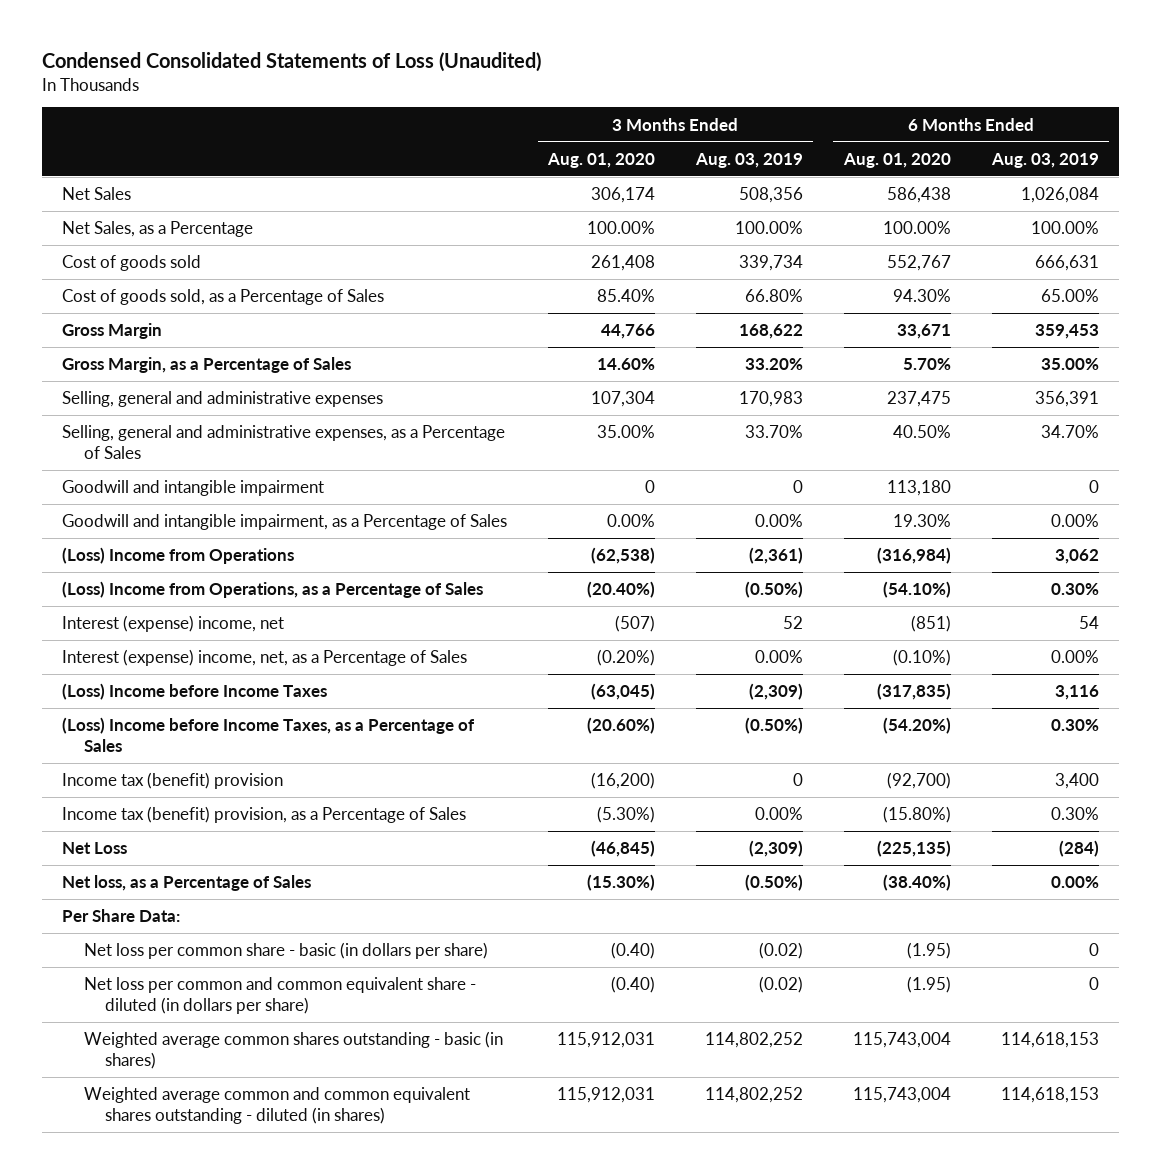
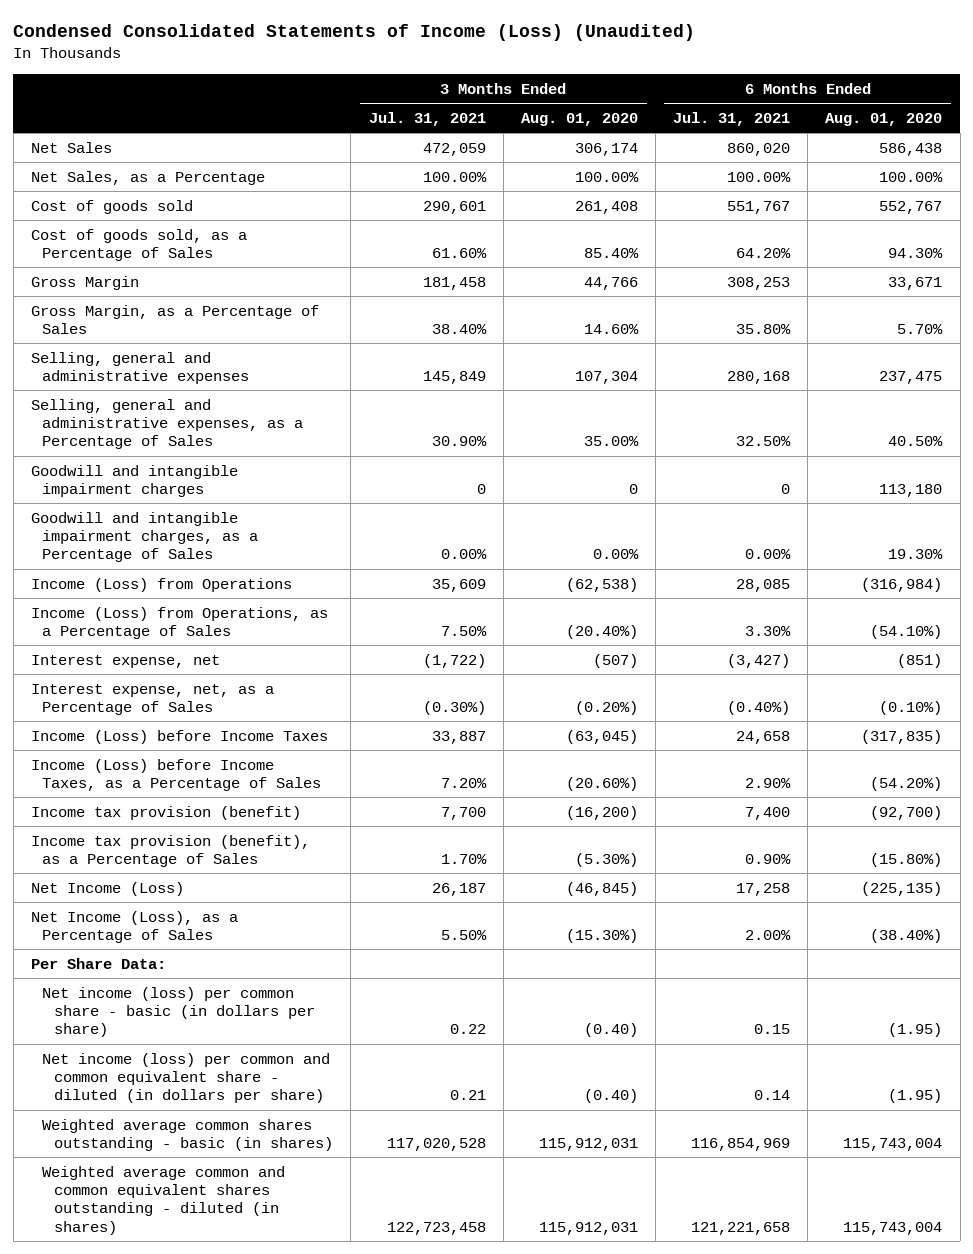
- Condensed Consolidated Statements of Loss (Unaudited)
+ Condensed Consolidated Statements of Income (Loss) (Unaudited)
- | 3 Months Ended Aug. 01, 2020 | 3 Months Ended Aug. 03, 2019 | 6 Months Ended Aug. 01, 2020 | 6 Months Ended Aug. 03, 2019
+ | 3 Months Ended Jul. 31, 2021 | 3 Months Ended Aug. 01, 2020 | 6 Months Ended Jul. 31, 2021 | 6 Months Ended Aug. 01, 2020
- Goodwill and intangible impairment | 0 | 0 | 113,180 | 0
- Goodwill and intangible impairment, as a Percentage of Sales | 0.00% | 0.00% | 19.30% | 0.00%
- (Loss) Income from Operations | (62,538) | (2,361) | (316,984) | 3,062
- (Loss) Income from Operations, as a Percentage of Sales | (20.40%) | (0.50%) | (54.10%) | 0.30%
- Interest (expense) income, net | (507) | 52 | (851) | 54
- Interest (expense) income, net, as a Percentage of Sales | (0.20%) | 0.00% | (0.10%) | 0.00%
- (Loss) Income before Income Taxes | (63,045) | (2,309) | (317,835) | 3,116
- (Loss) Income before Income Taxes, as a Percentage of Sales | (20.60%) | (0.50%) | (54.20%) | 0.30%
- Income tax (benefit) provision | (16,200) | 0 | (92,700) | 3,400
- Income tax (benefit) provision, as a Percentage of Sales | (5.30%) | 0.00% | (15.80%) | 0.30%
- Net Loss | (46,845) | (2,309) | (225,135) | (284)
- Net loss, as a Percentage of Sales | (15.30%) | (0.50%) | (38.40%) | 0.00%
+ Goodwill and intangible impairment charges | 0 | 0 | 0 | 113,180
+ Goodwill and intangible impairment charges, as a Percentage of Sales | 0.00% | 0.00% | 0.00% | 19.30%
+ Income (Loss) from Operations | 35,609 | (62,538) | 28,085 | (316,984)
+ Income (Loss) from Operations, as a Percentage of Sales | 7.50% | (20.40%) | 3.30% | (54.10%)
+ Interest expense, net | (1,722) | (507) | (3,427) | (851)
+ Interest expense, net, as a Percentage of Sales | (0.30%) | (0.20%) | (0.40%) | (0.10%)
+ Income (Loss) before Income Taxes | 33,887 | (63,045) | 24,658 | (317,835)
+ Income (Loss) before Income Taxes, as a Percentage of Sales | 7.20% | (20.60%) | 2.90% | (54.20%)
+ Income tax provision (benefit) | 7,700 | (16,200) | 7,400 | (92,700)
+ Income tax provision (benefit), as a Percentage of Sales | 1.70% | (5.30%) | 0.90% | (15.80%)
+ Net Income (Loss) | 26,187 | (46,845) | 17,258 | (225,135)
+ Net Income (Loss), as a Percentage of Sales | 5.50% | (15.30%) | 2.00% | (38.40%)
- Net loss per common share - basic (in dollars per share) | (0.40) | (0.02) | (1.95) | 0
- Net loss per common and common equivalent share - diluted (in dollars per share) | (0.40) | (0.02) | (1.95) | 0
+ Net income (loss) per common share - basic (in dollars per share) | 0.22 | (0.40) | 0.15 | (1.95)
+ Net income (loss) per common and common equivalent share - diluted (in dollars per share) | 0.21 | (0.40) | 0.14 | (1.95)

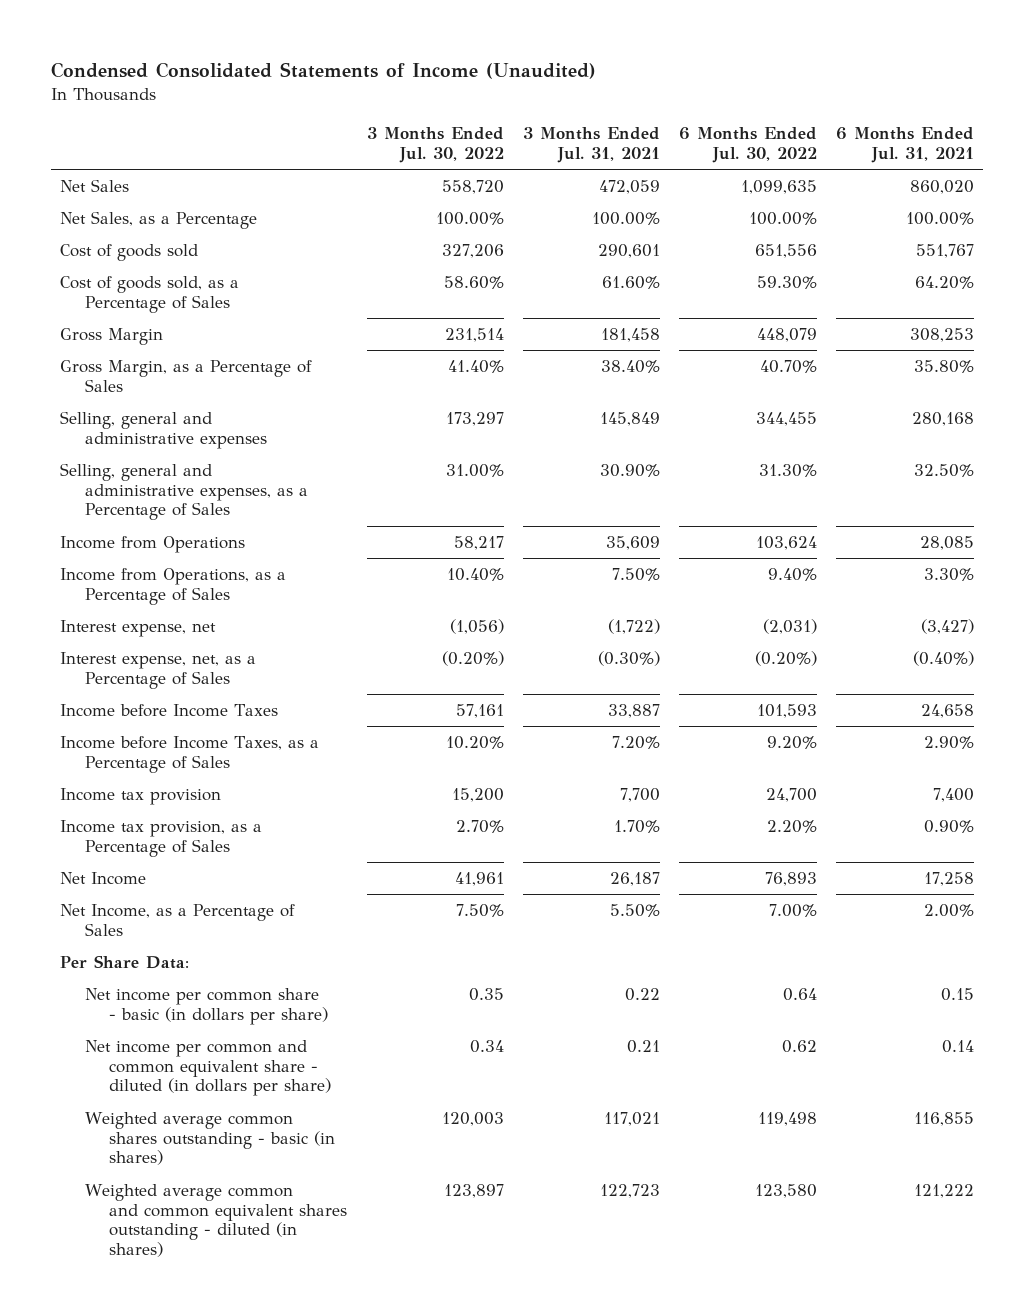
- Condensed Consolidated Statements of Income (Loss) (Unaudited)
+ Condensed Consolidated Statements of Income (Unaudited)
- | 3 Months Ended Jul. 31, 2021 | 3 Months Ended Aug. 01, 2020 | 6 Months Ended Jul. 31, 2021 | 6 Months Ended Aug. 01, 2020
+ | 3 Months Ended Jul. 30, 2022 | 3 Months Ended Jul. 31, 2021 | 6 Months Ended Jul. 30, 2022 | 6 Months Ended Jul. 31, 2021
- Goodwill and intangible impairment charges | 0 | 0 | 0 | 113,180
- Goodwill and intangible impairment charges, as a Percentage of Sales | 0.00% | 0.00% | 0.00% | 19.30%
- Income (Loss) from Operations | 35,609 | (62,538) | 28,085 | (316,984)
- Income (Loss) from Operations, as a Percentage of Sales | 7.50% | (20.40%) | 3.30% | (54.10%)
+ Income from Operations | 58,217 | 35,609 | 103,624 | 28,085
+ Income from Operations, as a Percentage of Sales | 10.40% | 7.50% | 9.40% | 3.30%
- Income (Loss) before Income Taxes | 33,887 | (63,045) | 24,658 | (317,835)
- Income (Loss) before Income Taxes, as a Percentage of Sales | 7.20% | (20.60%) | 2.90% | (54.20%)
- Income tax provision (benefit) | 7,700 | (16,200) | 7,400 | (92,700)
- Income tax provision (benefit), as a Percentage of Sales | 1.70% | (5.30%) | 0.90% | (15.80%)
- Net Income (Loss) | 26,187 | (46,845) | 17,258 | (225,135)
- Net Income (Loss), as a Percentage of Sales | 5.50% | (15.30%) | 2.00% | (38.40%)
+ Income before Income Taxes | 57,161 | 33,887 | 101,593 | 24,658
+ Income before Income Taxes, as a Percentage of Sales | 10.20% | 7.20% | 9.20% | 2.90%
+ Income tax provision | 15,200 | 7,700 | 24,700 | 7,400
+ Income tax provision, as a Percentage of Sales | 2.70% | 1.70% | 2.20% | 0.90%
+ Net Income | 41,961 | 26,187 | 76,893 | 17,258
+ Net Income, as a Percentage of Sales | 7.50% | 5.50% | 7.00% | 2.00%
- Net income (loss) per common share - basic (in dollars per share) | 0.22 | (0.40) | 0.15 | (1.95)
- Net income (loss) per common and common equivalent share - diluted (in dollars per share) | 0.21 | (0.40) | 0.14 | (1.95)
- Weighted average common shares outstanding - basic (in shares) | 117,020,528 | 115,912,031 | 116,854,969 | 115,743,004
- Weighted average common and common equivalent shares outstanding - diluted (in shares) | 122,723,458 | 115,912,031 | 121,221,658 | 115,743,004
+ Net income per common share - basic (in dollars per share) | 0.35 | 0.22 | 0.64 | 0.15
+ Net income per common and common equivalent share - diluted (in dollars per share) | 0.34 | 0.21 | 0.62 | 0.14
+ Weighted average common shares outstanding - basic (in shares) | 120,003 | 117,021 | 119,498 | 116,855
+ Weighted average common and common equivalent shares outstanding - diluted (in shares) | 123,897 | 122,723 | 123,580 | 121,222

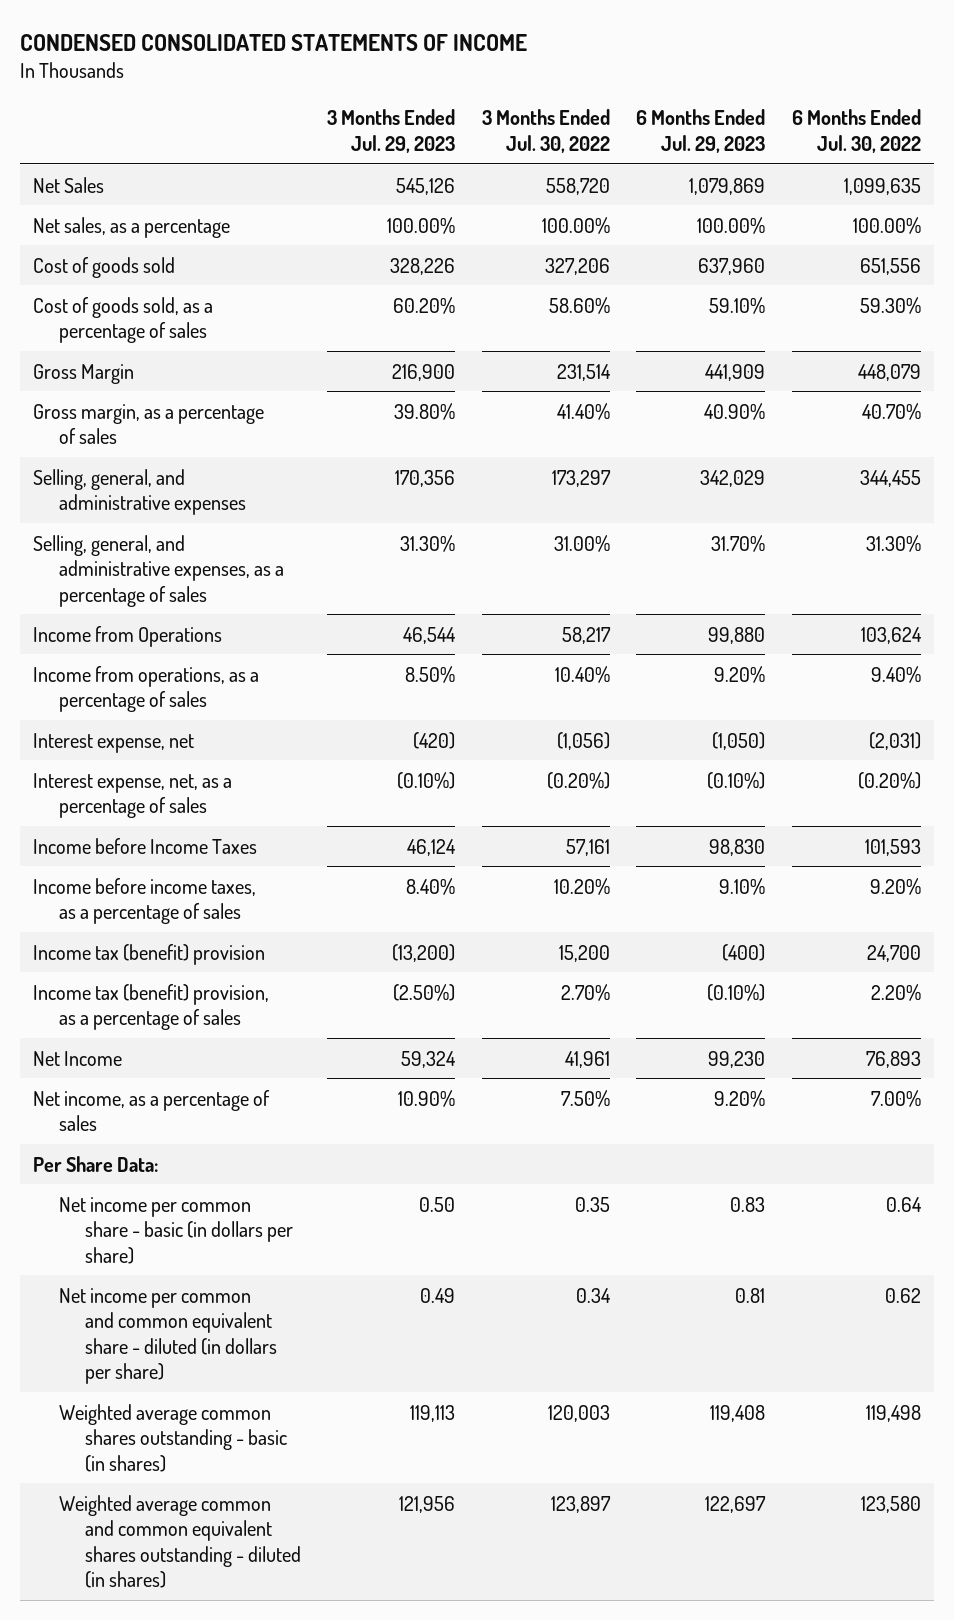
- Condensed Consolidated Statements of Income (Unaudited)
+ CONDENSED CONSOLIDATED STATEMENTS OF INCOME
- | 3 Months Ended Jul. 30, 2022 | 3 Months Ended Jul. 31, 2021 | 6 Months Ended Jul. 30, 2022 | 6 Months Ended Jul. 31, 2021
+ | 3 Months Ended Jul. 29, 2023 | 3 Months Ended Jul. 30, 2022 | 6 Months Ended Jul. 29, 2023 | 6 Months Ended Jul. 30, 2022
- Net Sales, as a Percentage | 100.00% | 100.00% | 100.00% | 100.00%
+ Net sales, as a percentage | 100.00% | 100.00% | 100.00% | 100.00%
- Cost of goods sold, as a Percentage of Sales | 58.60% | 61.60% | 59.30% | 64.20%
+ Cost of goods sold, as a percentage of sales | 60.20% | 58.60% | 59.10% | 59.30%
- Gross Margin, as a Percentage of Sales | 41.40% | 38.40% | 40.70% | 35.80%
- Selling, general and administrative expenses | 173,297 | 145,849 | 344,455 | 280,168
- Selling, general and administrative expenses, as a Percentage of Sales | 31.00% | 30.90% | 31.30% | 32.50%
+ Gross margin, as a percentage of sales | 39.80% | 41.40% | 40.90% | 40.70%
+ Selling, general, and administrative expenses | 170,356 | 173,297 | 342,029 | 344,455
+ Selling, general, and administrative expenses, as a percentage of sales | 31.30% | 31.00% | 31.70% | 31.30%
- Income from Operations, as a Percentage of Sales | 10.40% | 7.50% | 9.40% | 3.30%
+ Income from operations, as a percentage of sales | 8.50% | 10.40% | 9.20% | 9.40%
- Interest expense, net, as a Percentage of Sales | (0.20%) | (0.30%) | (0.20%) | (0.40%)
+ Interest expense, net, as a percentage of sales | (0.10%) | (0.20%) | (0.10%) | (0.20%)
- Income before Income Taxes, as a Percentage of Sales | 10.20% | 7.20% | 9.20% | 2.90%
- Income tax provision | 15,200 | 7,700 | 24,700 | 7,400
- Income tax provision, as a Percentage of Sales | 2.70% | 1.70% | 2.20% | 0.90%
+ Income before income taxes, as a percentage of sales | 8.40% | 10.20% | 9.10% | 9.20%
+ Income tax (benefit) provision | (13,200) | 15,200 | (400) | 24,700
+ Income tax (benefit) provision, as a percentage of sales | (2.50%) | 2.70% | (0.10%) | 2.20%
- Net Income, as a Percentage of Sales | 7.50% | 5.50% | 7.00% | 2.00%
+ Net income, as a percentage of sales | 10.90% | 7.50% | 9.20% | 7.00%

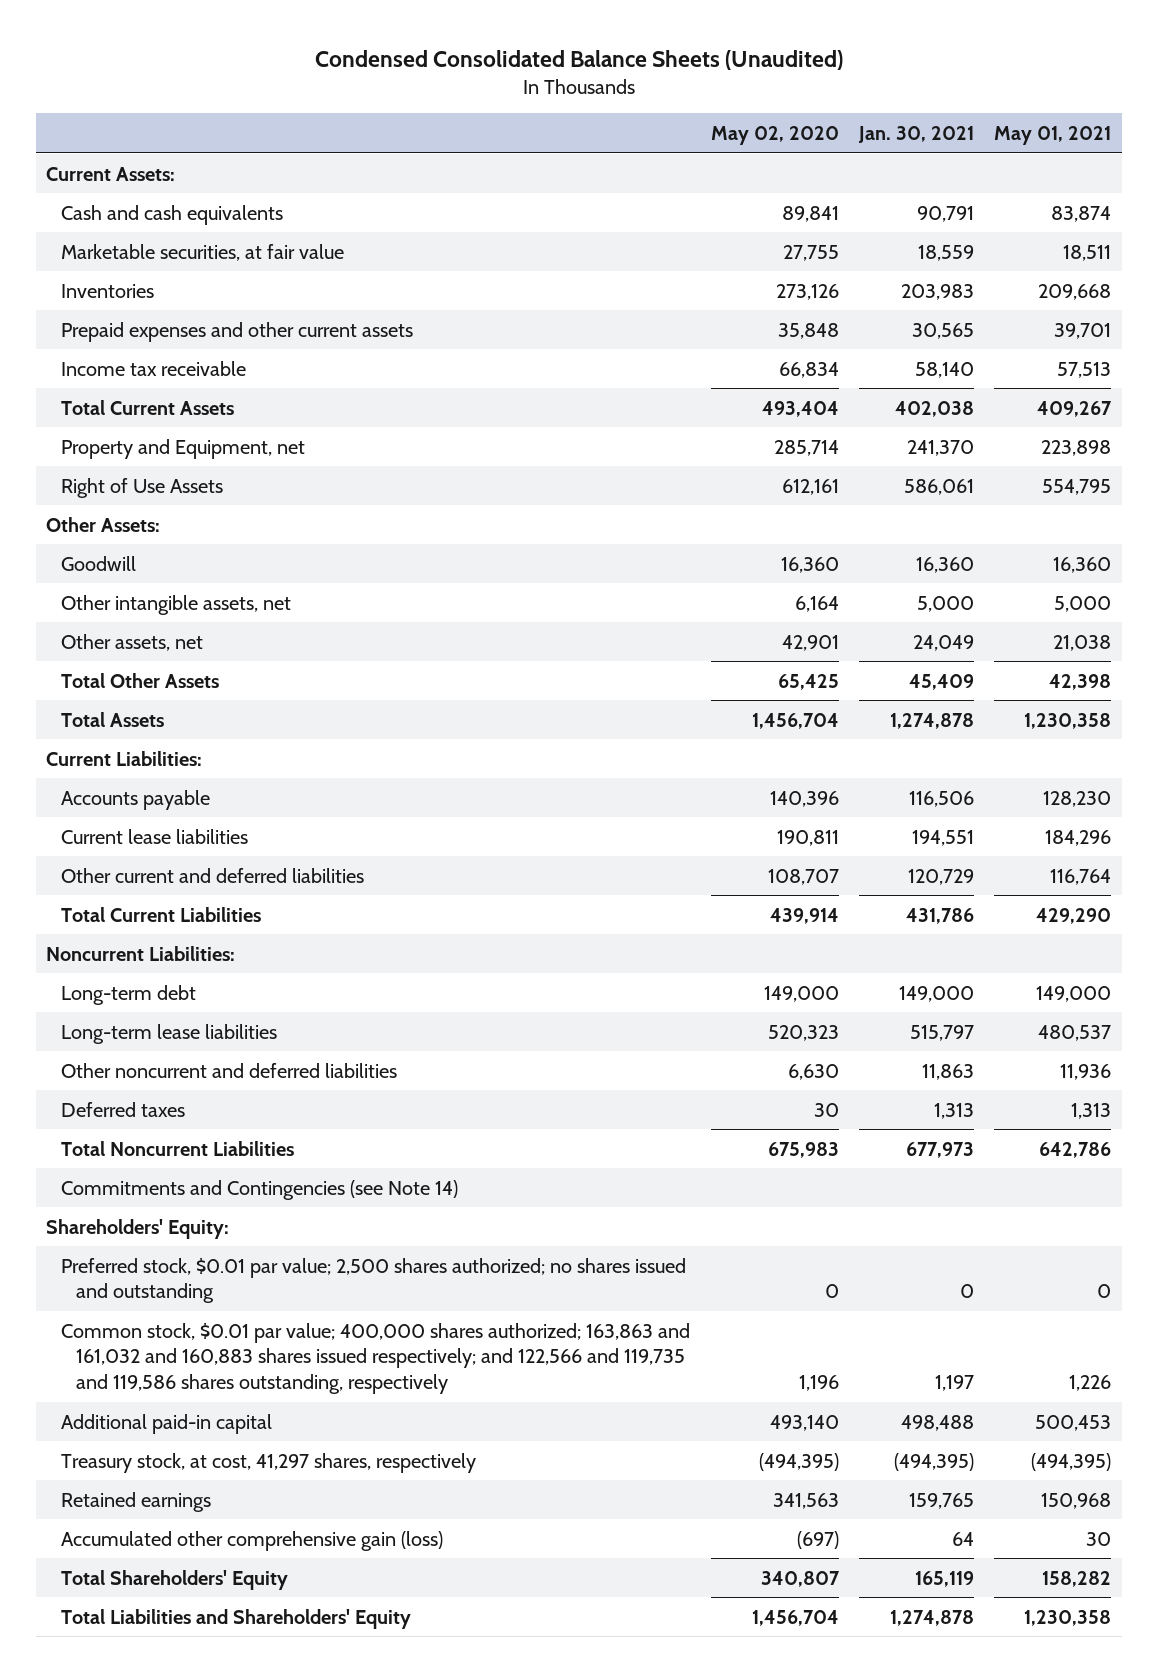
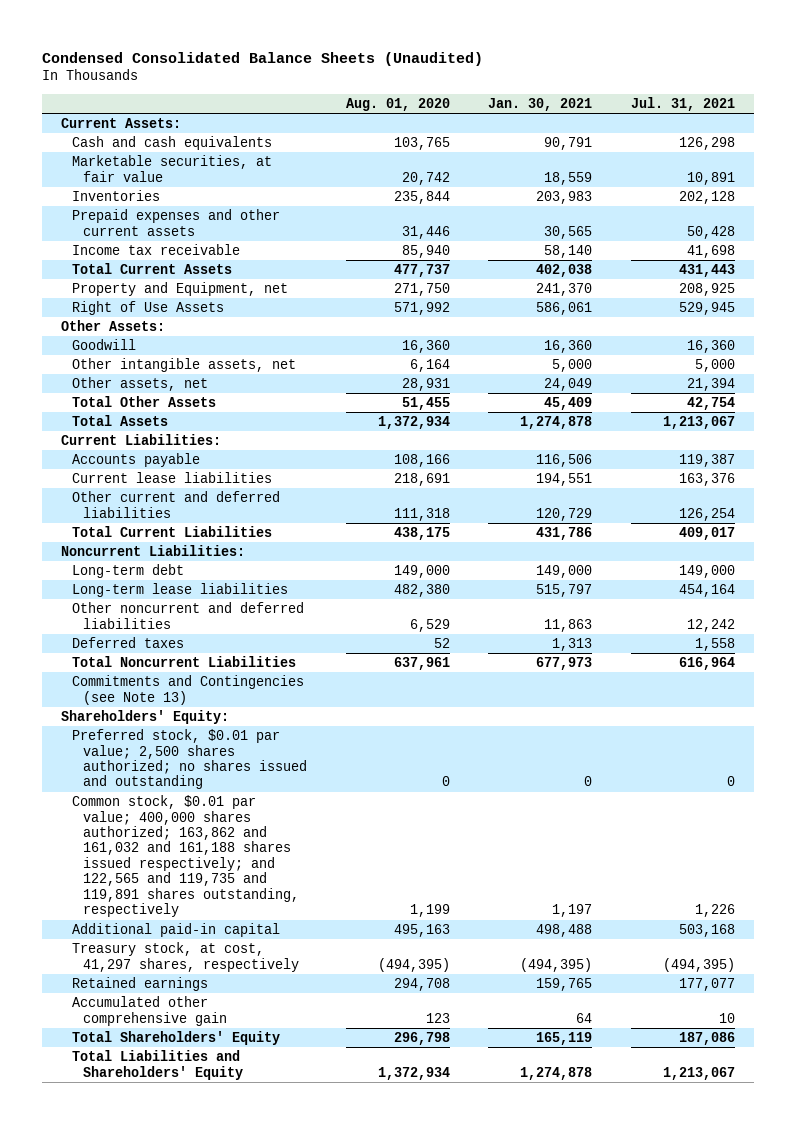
- | May 02, 2020 | Jan. 30, 2021 | May 01, 2021
+ | Aug. 01, 2020 | Jan. 30, 2021 | Jul. 31, 2021
- Commitments and Contingencies (see Note 14)
+ Commitments and Contingencies (see Note 13)
- Common stock, $0.01 par value; 400,000 shares authorized; 163,863 and 161,032 and 160,883 shares issued respectively; and 122,566 and 119,735 and 119,586 shares outstanding, respectively | 1,196 | 1,197 | 1,226
+ Common stock, $0.01 par value; 400,000 shares authorized; 163,862 and 161,032 and 161,188 shares issued respectively; and 122,565 and 119,735 and 119,891 shares outstanding, respectively | 1,199 | 1,197 | 1,226
- Accumulated other comprehensive gain (loss) | (697) | 64 | 30
+ Accumulated other comprehensive gain | 123 | 64 | 10

